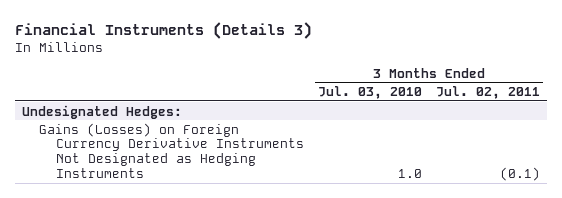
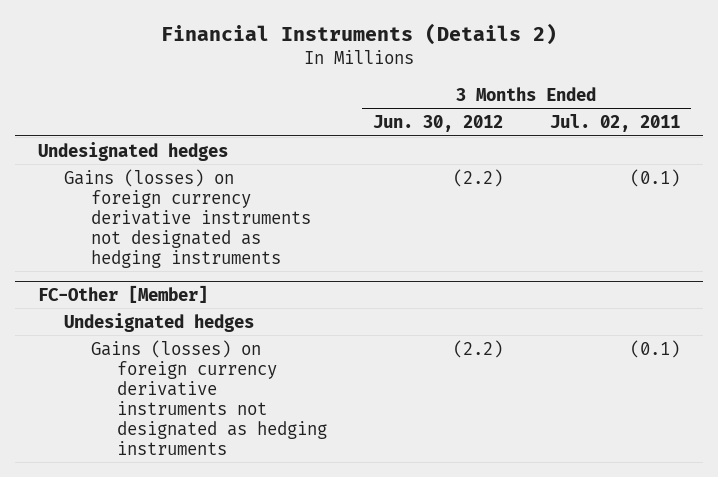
- Financial Instruments (Details 3)
+ Financial Instruments (Details 2)
- | 3 Months Ended Jul. 03, 2010 | 3 Months Ended Jul. 02, 2011
+ | 3 Months Ended Jun. 30, 2012 | 3 Months Ended Jul. 02, 2011
- Undesignated Hedges:
- Gains (Losses) on Foreign Currency Derivative Instruments Not Designated as Hedging Instruments | 1.0 | (0.1)
+ Undesignated hedges
+ Gains (losses) on foreign currency derivative instruments not designated as hedging instruments | (2.2) | (0.1)
+ FC-Other [Member]
+ Undesignated hedges
+ Gains (losses) on foreign currency derivative instruments not designated as hedging instruments | (2.2) | (0.1)

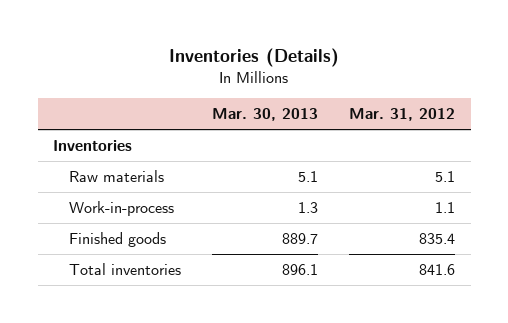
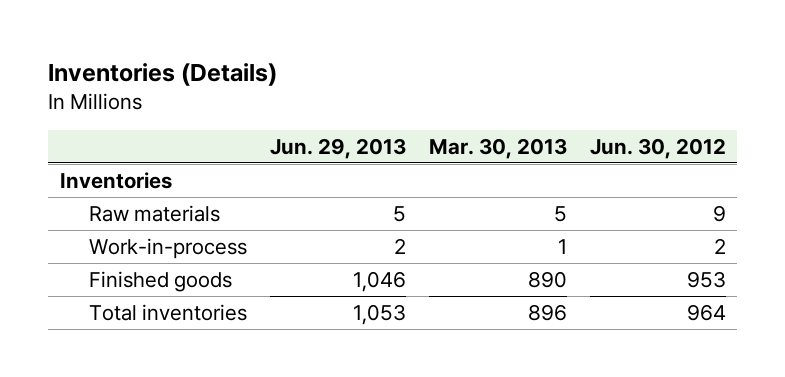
- | Mar. 30, 2013 | Mar. 31, 2012
+ | Jun. 29, 2013 | Mar. 30, 2013 | Jun. 30, 2012
- Raw materials | 5.1 | 5.1
- Work-in-process | 1.3 | 1.1
- Finished goods | 889.7 | 835.4
- Total inventories | 896.1 | 841.6
+ Raw materials | 5 | 5 | 9
+ Work-in-process | 2 | 1 | 2
+ Finished goods | 1,046 | 890 | 953
+ Total inventories | 1,053 | 896 | 964

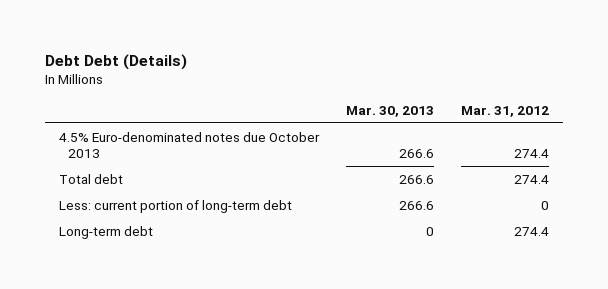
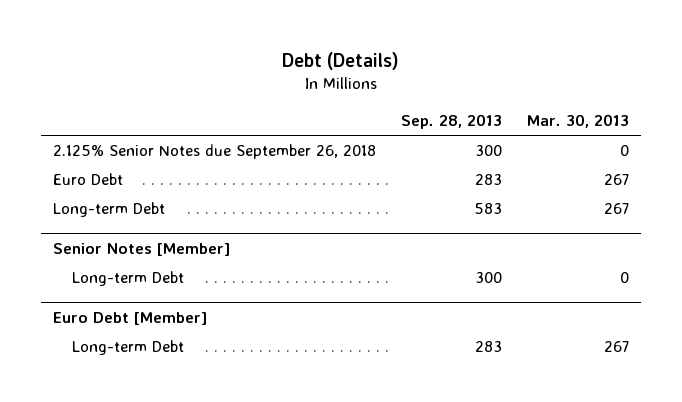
- Debt Debt (Details)
+ Debt (Details)
- | Mar. 30, 2013 | Mar. 31, 2012
+ | Sep. 28, 2013 | Mar. 30, 2013
- 4.5% Euro-denominated notes due October 2013 | 266.6 | 274.4
- Total debt | 266.6 | 274.4
- Less: current portion of long-term debt | 266.6 | 0
- Long-term debt | 0 | 274.4
+ 2.125% Senior Notes due September 26, 2018 | 300 | 0
+ Euro Debt | 283 | 267
+ Long-term Debt | 583 | 267
+ Senior Notes [Member]
+ Long-term Debt | 300 | 0
+ Euro Debt [Member]
+ Long-term Debt | 283 | 267

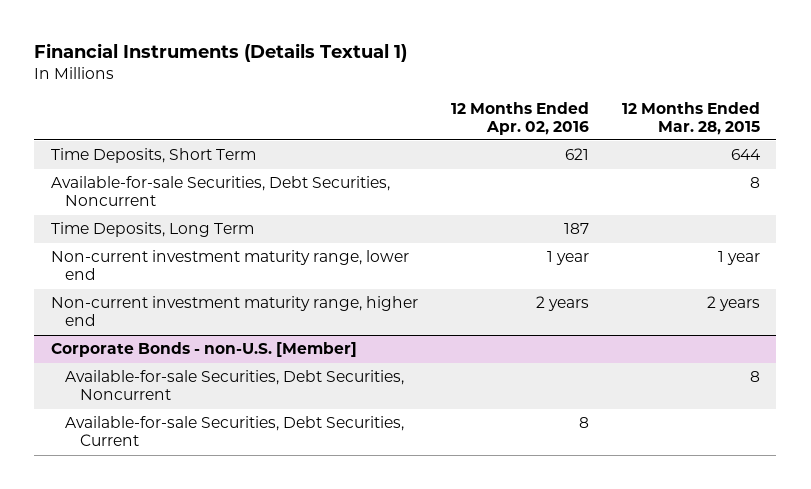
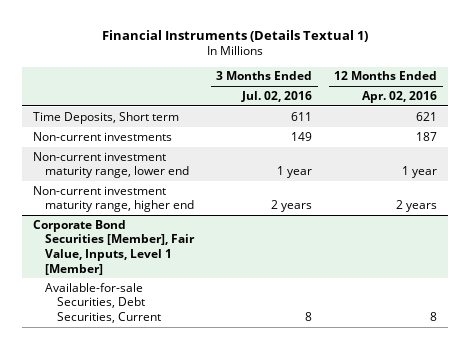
- | 12 Months Ended Apr. 02, 2016 | 12 Months Ended Mar. 28, 2015
+ | 3 Months Ended Jul. 02, 2016 | 12 Months Ended Apr. 02, 2016
- Time Deposits, Short Term | 621 | 644
- Available-for-sale Securities, Debt Securities, Noncurrent | | 8
- Time Deposits, Long Term | 187 |
+ Time Deposits, Short term | 611 | 621
+ Non-current investments | 149 | 187
- Corporate Bonds - non-U.S. [Member]
- Available-for-sale Securities, Debt Securities, Noncurrent | | 8
+ Corporate Bond Securities [Member], Fair Value, Inputs, Level 1 [Member]

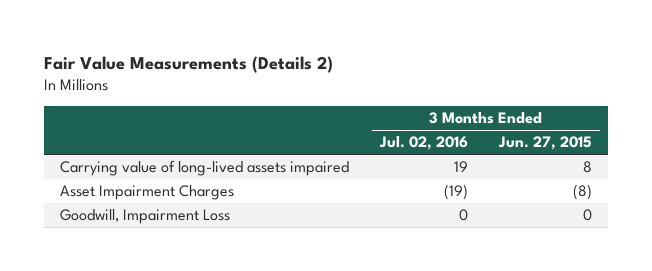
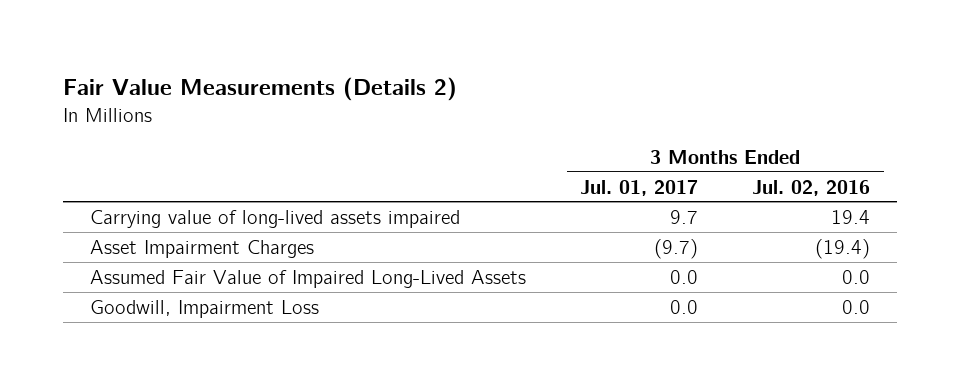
- | 3 Months Ended Jul. 02, 2016 | 3 Months Ended Jun. 27, 2015
+ | 3 Months Ended Jul. 01, 2017 | 3 Months Ended Jul. 02, 2016
- Carrying value of long-lived assets impaired | 19 | 8
- Asset Impairment Charges | (19) | (8)
- Goodwill, Impairment Loss | 0 | 0
+ Carrying value of long-lived assets impaired | 9.7 | 19.4
+ Asset Impairment Charges | (9.7) | (19.4)
+ Assumed Fair Value of Impaired Long-Lived Assets | 0.0 | 0.0
+ Goodwill, Impairment Loss | 0.0 | 0.0

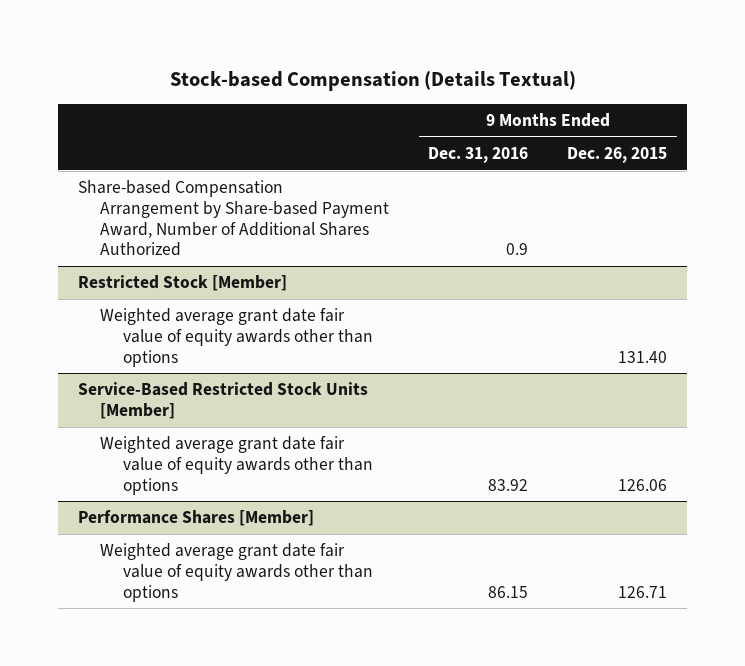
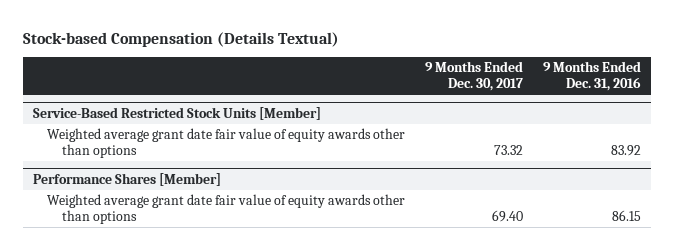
- | 9 Months Ended Dec. 31, 2016 | 9 Months Ended Dec. 26, 2015
+ | 9 Months Ended Dec. 30, 2017 | 9 Months Ended Dec. 31, 2016
- Share-based Compensation Arrangement by Share-based Payment Award, Number of Additional Shares Authorized | 0.9 |
- Restricted Stock [Member]
- Weighted average grant date fair value of equity awards other than options | | 131.40

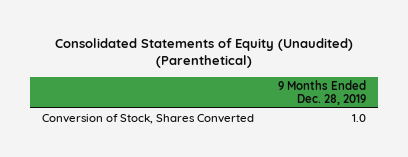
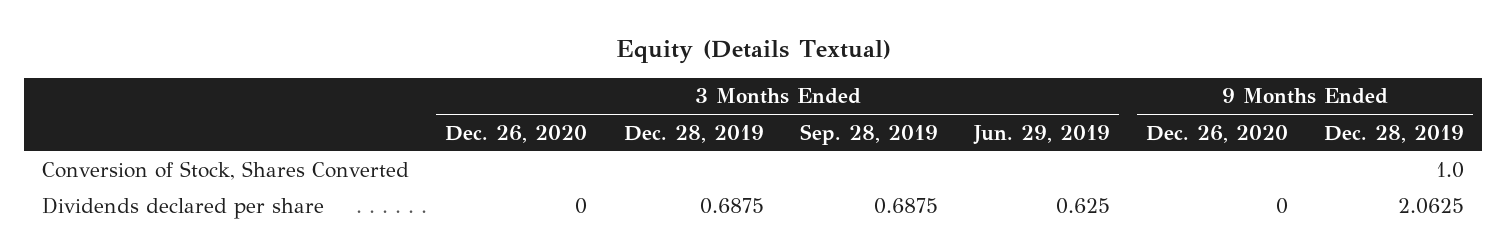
- Consolidated Statements of Equity (Unaudited) (Parenthetical)
+ Equity (Details Textual)
- | 9 Months Ended Dec. 28, 2019
+ | 3 Months Ended Dec. 26, 2020 | 3 Months Ended Dec. 28, 2019 | 3 Months Ended Sep. 28, 2019 | 3 Months Ended Jun. 29, 2019 | 9 Months Ended Dec. 26, 2020 | 9 Months Ended Dec. 28, 2019
+ Dividends declared per share | 0 | 0.6875 | 0.6875 | 0.625 | 0 | 2.0625

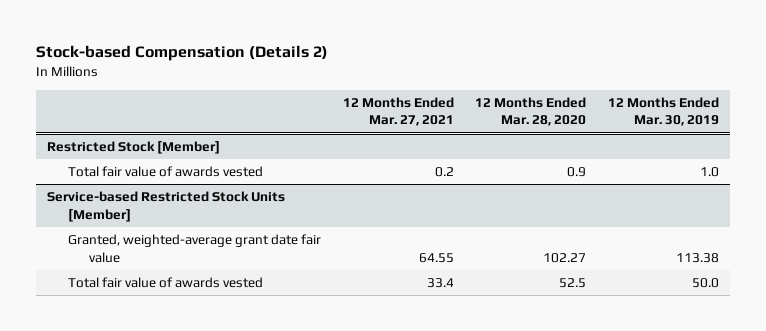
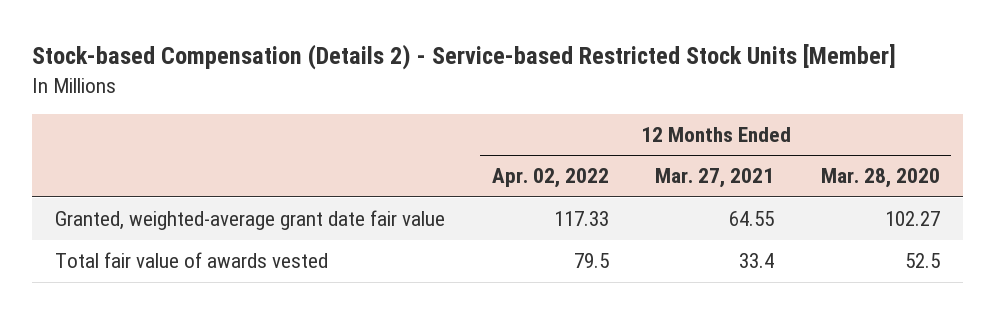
- Stock-based Compensation (Details 2)
+ Stock-based Compensation (Details 2) - Service-based Restricted Stock Units [Member]
- | 12 Months Ended Mar. 27, 2021 | 12 Months Ended Mar. 28, 2020 | 12 Months Ended Mar. 30, 2019
+ | 12 Months Ended Apr. 02, 2022 | 12 Months Ended Mar. 27, 2021 | 12 Months Ended Mar. 28, 2020
- Restricted Stock [Member]
- Total fair value of awards vested | 0.2 | 0.9 | 1.0
- Service-based Restricted Stock Units [Member]

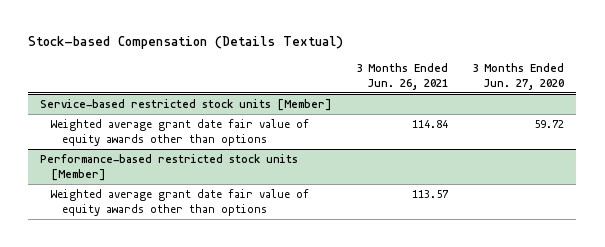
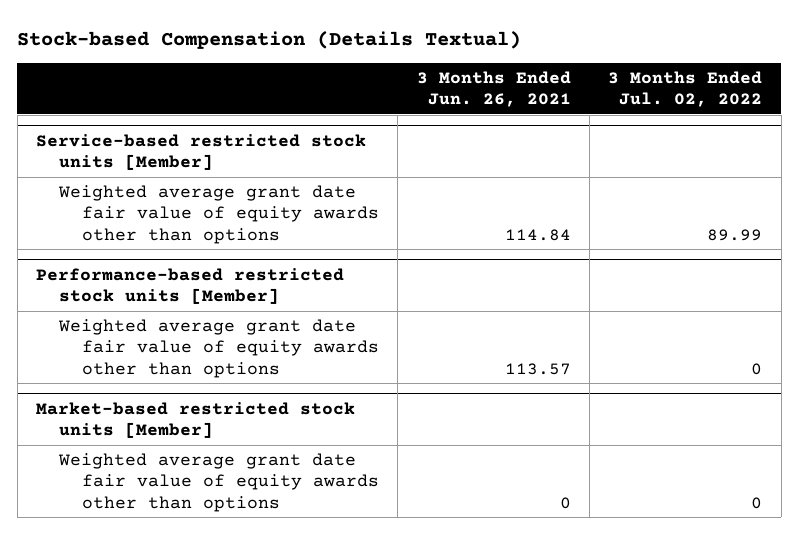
- | 3 Months Ended Jun. 26, 2021 | 3 Months Ended Jun. 27, 2020
+ | 3 Months Ended Jun. 26, 2021 | 3 Months Ended Jul. 02, 2022
+ Market-based restricted stock units [Member]
+ Weighted average grant date fair value of equity awards other than options | 0 | 0

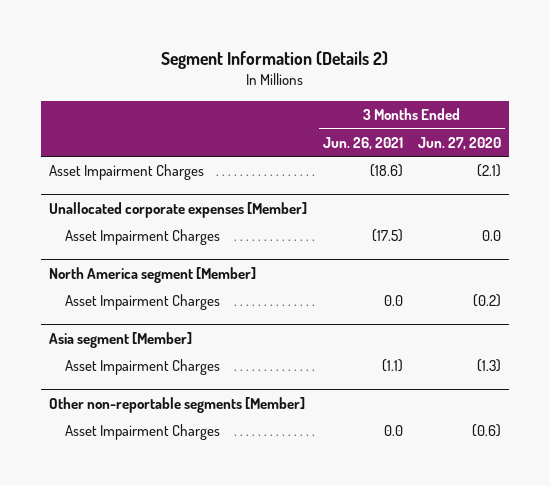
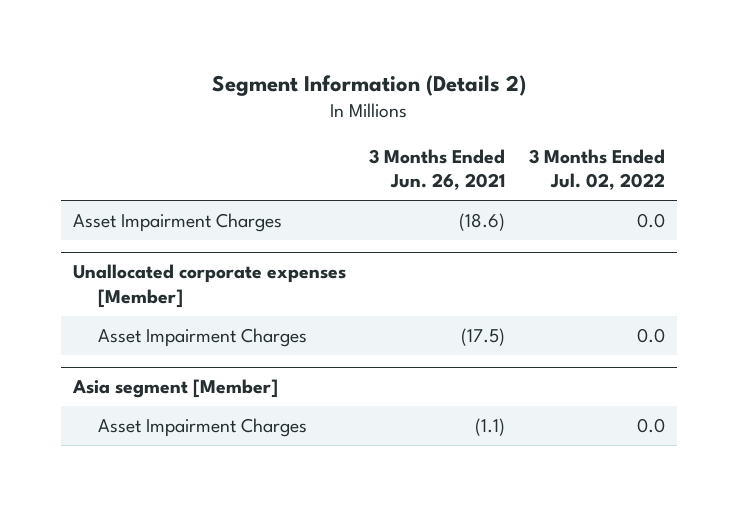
- | 3 Months Ended Jun. 26, 2021 | 3 Months Ended Jun. 27, 2020
+ | 3 Months Ended Jun. 26, 2021 | 3 Months Ended Jul. 02, 2022
- North America segment [Member]
- Asset Impairment Charges | 0.0 | (0.2)
- Other non-reportable segments [Member]
- Asset Impairment Charges | 0.0 | (0.6)

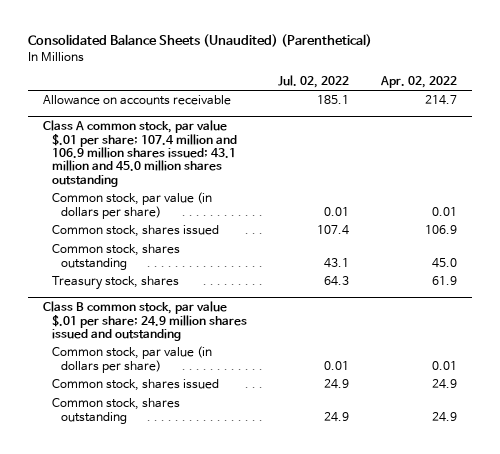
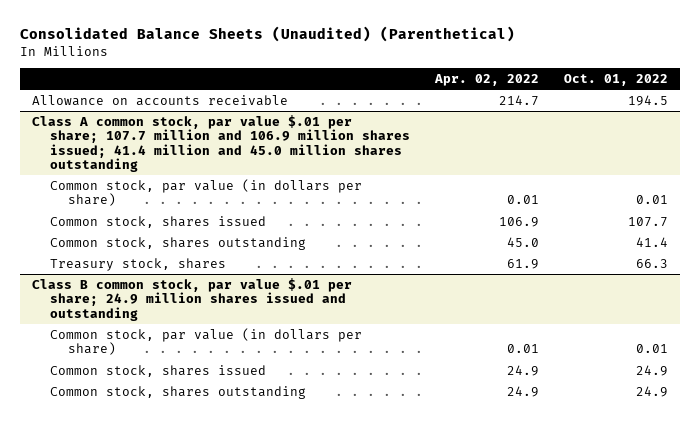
- | Jul. 02, 2022 | Apr. 02, 2022
+ | Apr. 02, 2022 | Oct. 01, 2022
- Class A common stock, par value $.01 per share; 107.4 million and 106.9 million shares issued; 43.1 million and 45.0 million shares outstanding
+ Class A common stock, par value $.01 per share; 107.7 million and 106.9 million shares issued; 41.4 million and 45.0 million shares outstanding

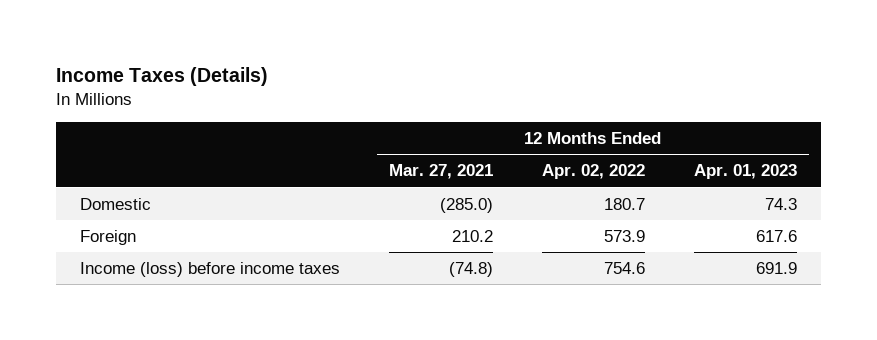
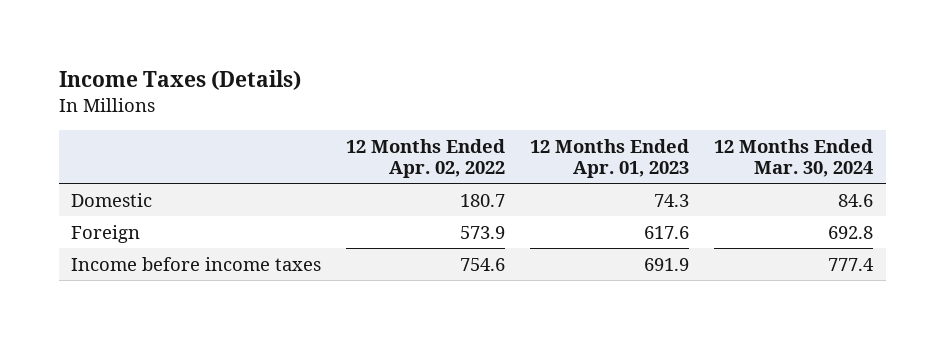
- | 12 Months Ended Mar. 27, 2021 | 12 Months Ended Apr. 02, 2022 | 12 Months Ended Apr. 01, 2023
+ | 12 Months Ended Apr. 02, 2022 | 12 Months Ended Apr. 01, 2023 | 12 Months Ended Mar. 30, 2024
- Income (loss) before income taxes | (74.8) | 754.6 | 691.9
+ Income before income taxes | 754.6 | 691.9 | 777.4

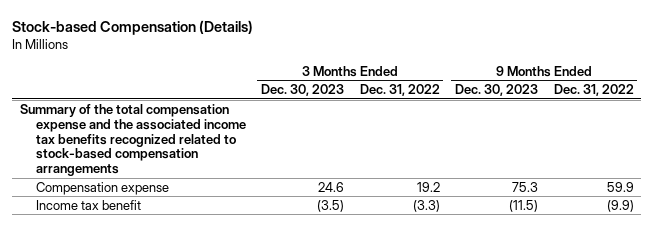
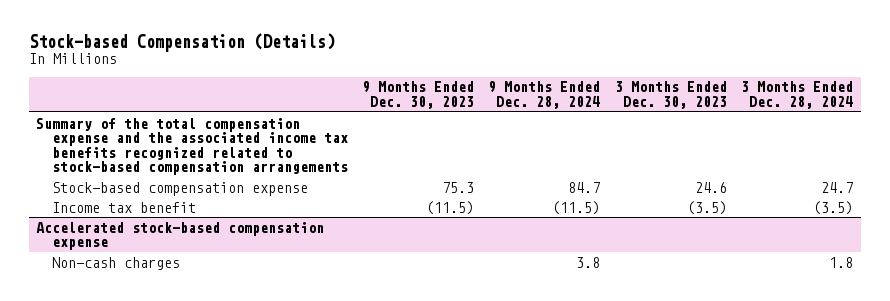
- | 3 Months Ended Dec. 30, 2023 | 3 Months Ended Dec. 31, 2022 | 9 Months Ended Dec. 30, 2023 | 9 Months Ended Dec. 31, 2022
+ | 9 Months Ended Dec. 30, 2023 | 9 Months Ended Dec. 28, 2024 | 3 Months Ended Dec. 30, 2023 | 3 Months Ended Dec. 28, 2024
- Compensation expense | 24.6 | 19.2 | 75.3 | 59.9
+ Stock-based compensation expense | 75.3 | 84.7 | 24.6 | 24.7
+ Accelerated stock-based compensation expense
+ Non-cash charges | | 3.8 | | 1.8

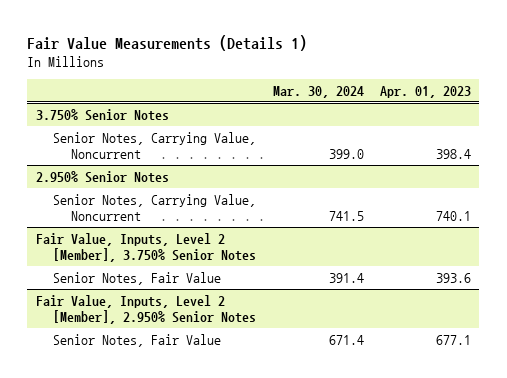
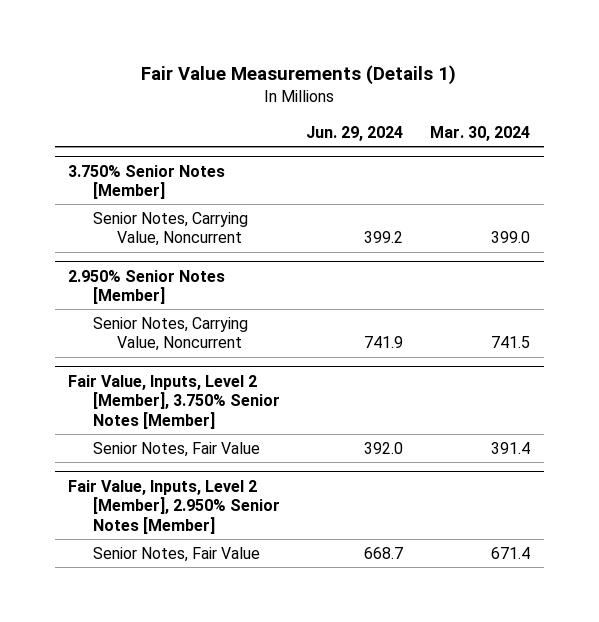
- | Mar. 30, 2024 | Apr. 01, 2023
+ | Jun. 29, 2024 | Mar. 30, 2024
- 3.750% Senior Notes
+ 3.750% Senior Notes [Member]
- 2.950% Senior Notes
+ 2.950% Senior Notes [Member]
- Fair Value, Inputs, Level 2 [Member], 3.750% Senior Notes
+ Fair Value, Inputs, Level 2 [Member], 3.750% Senior Notes [Member]
- Fair Value, Inputs, Level 2 [Member], 2.950% Senior Notes
+ Fair Value, Inputs, Level 2 [Member], 2.950% Senior Notes [Member]

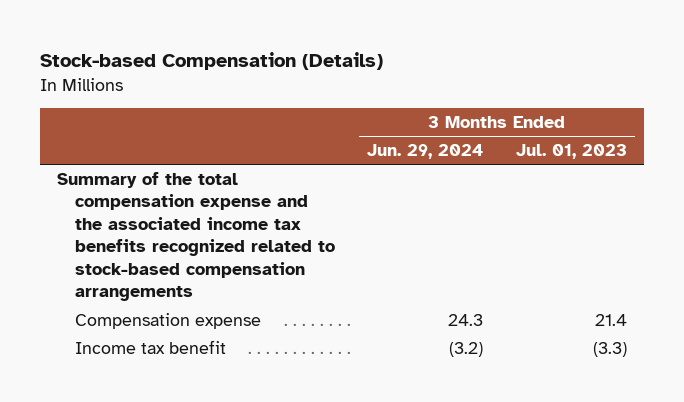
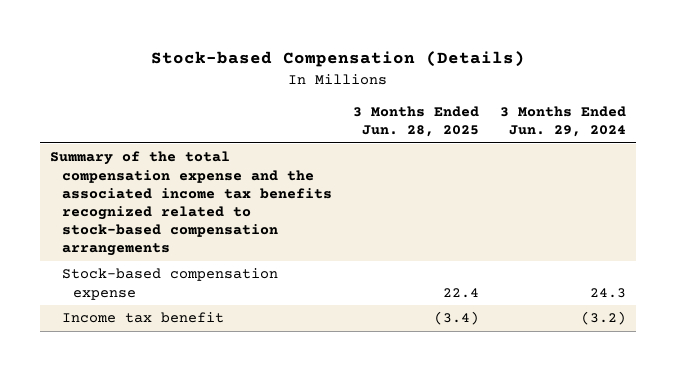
- | 3 Months Ended Jun. 29, 2024 | 3 Months Ended Jul. 01, 2023
+ | 3 Months Ended Jun. 28, 2025 | 3 Months Ended Jun. 29, 2024
- Compensation expense | 24.3 | 21.4
+ Stock-based compensation expense | 22.4 | 24.3

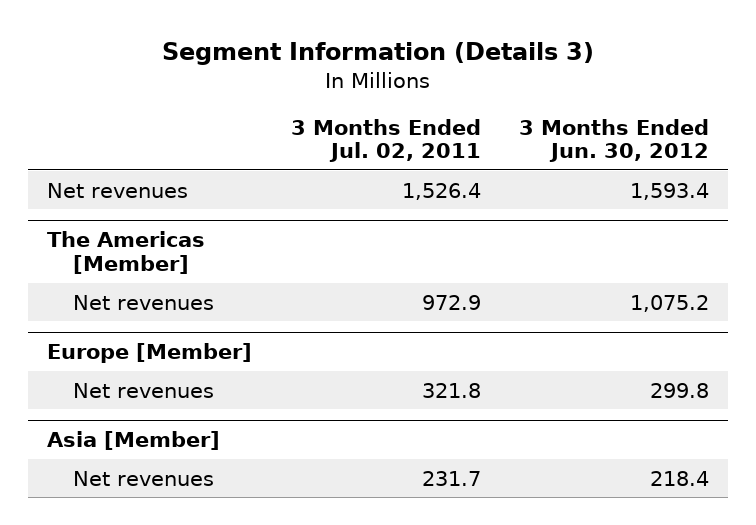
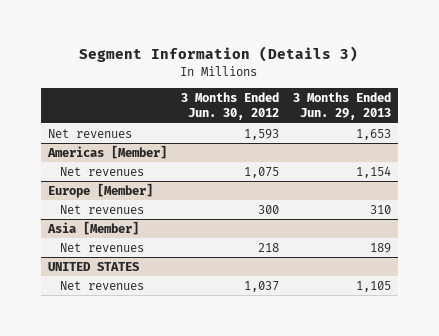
- | 3 Months Ended Jul. 02, 2011 | 3 Months Ended Jun. 30, 2012
+ | 3 Months Ended Jun. 30, 2012 | 3 Months Ended Jun. 29, 2013
- Net revenues | 1,526.4 | 1,593.4
- The Americas [Member]
- Net revenues | 972.9 | 1,075.2
+ Net revenues | 1,593 | 1,653
+ Americas [Member]
+ Net revenues | 1,075 | 1,154
@ Europe [Member]
- Net revenues | 321.8 | 299.8
+ Net revenues | 300 | 310
@ Asia [Member]
- Net revenues | 231.7 | 218.4
+ Net revenues | 218 | 189
+ UNITED STATES
+ Net revenues | 1,037 | 1,105

